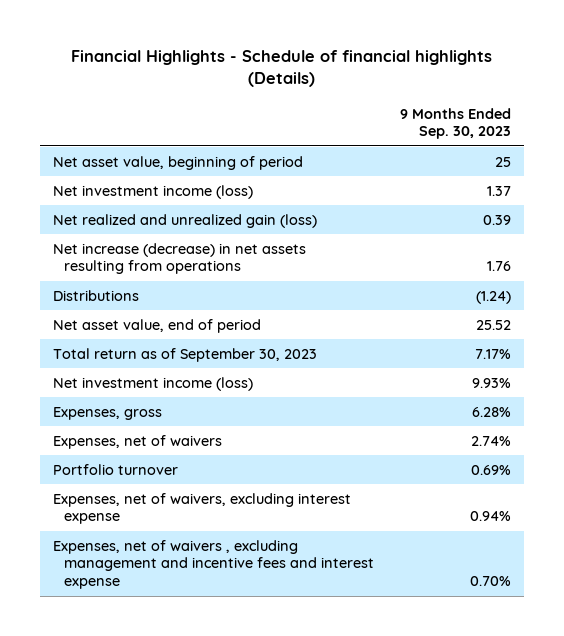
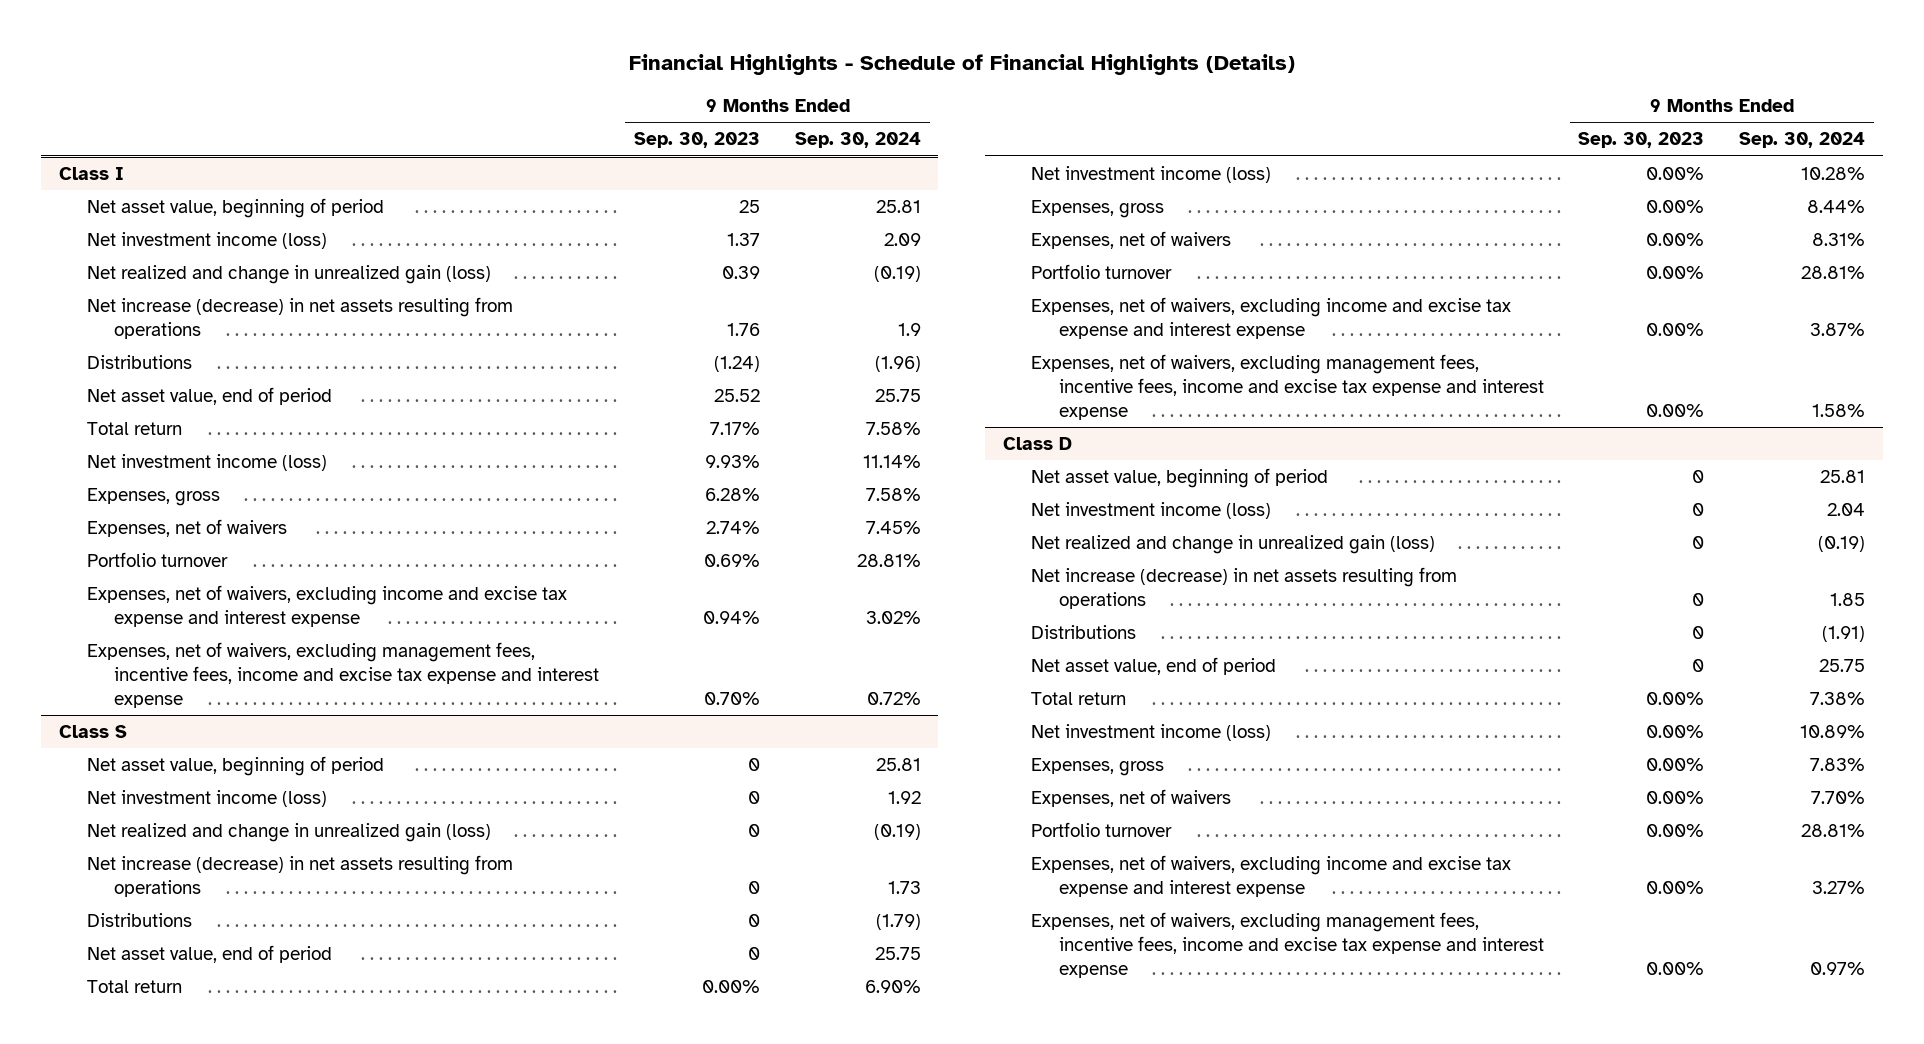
- Financial Highlights - Schedule of financial highlights (Details)
+ Financial Highlights - Schedule of Financial Highlights (Details)
- | 9 Months Ended Sep. 30, 2023
+ | 9 Months Ended Sep. 30, 2023 | 9 Months Ended Sep. 30, 2024
+ Class I
- Net realized and unrealized gain (loss) | 0.39
+ Net realized and change in unrealized gain (loss) | 0.39 | (0.19)
- Total return as of September 30, 2023 | 7.17%
+ Total return | 7.17% | 7.58%
- Expenses, net of waivers, excluding interest expense | 0.94%
- Expenses, net of waivers , excluding management and incentive fees and interest expense | 0.70%
+ Expenses, net of waivers, excluding income and excise tax expense and interest expense | 0.94% | 3.02%
+ Expenses, net of waivers, excluding management fees, incentive fees, income and excise tax expense and interest expense | 0.70% | 0.72%
+ Class S
+ Net asset value, beginning of period | 0 | 25.81
+ Net investment income (loss) | 0 | 1.92
+ Net realized and change in unrealized gain (loss) | 0 | (0.19)
+ Net increase (decrease) in net assets resulting from operations | 0 | 1.73
+ Distributions | 0 | (1.79)
+ Net asset value, end of period | 0 | 25.75
+ Total return | 0.00% | 6.90%
+ Net investment income (loss) | 0.00% | 10.28%
+ Expenses, gross | 0.00% | 8.44%
+ Expenses, net of waivers | 0.00% | 8.31%
+ Portfolio turnover | 0.00% | 28.81%
+ Expenses, net of waivers, excluding income and excise tax expense and interest expense | 0.00% | 3.87%
+ Expenses, net of waivers, excluding management fees, incentive fees, income and excise tax expense and interest expense | 0.00% | 1.58%
+ Class D
+ Net asset value, beginning of period | 0 | 25.81
+ Net investment income (loss) | 0 | 2.04
+ Net realized and change in unrealized gain (loss) | 0 | (0.19)
+ Net increase (decrease) in net assets resulting from operations | 0 | 1.85
+ Distributions | 0 | (1.91)
+ Net asset value, end of period | 0 | 25.75
+ Total return | 0.00% | 7.38%
+ Net investment income (loss) | 0.00% | 10.89%
+ Expenses, gross | 0.00% | 7.83%
+ Expenses, net of waivers | 0.00% | 7.70%
+ Portfolio turnover | 0.00% | 28.81%
+ Expenses, net of waivers, excluding income and excise tax expense and interest expense | 0.00% | 3.27%
+ Expenses, net of waivers, excluding management fees, incentive fees, income and excise tax expense and interest expense | 0.00% | 0.97%

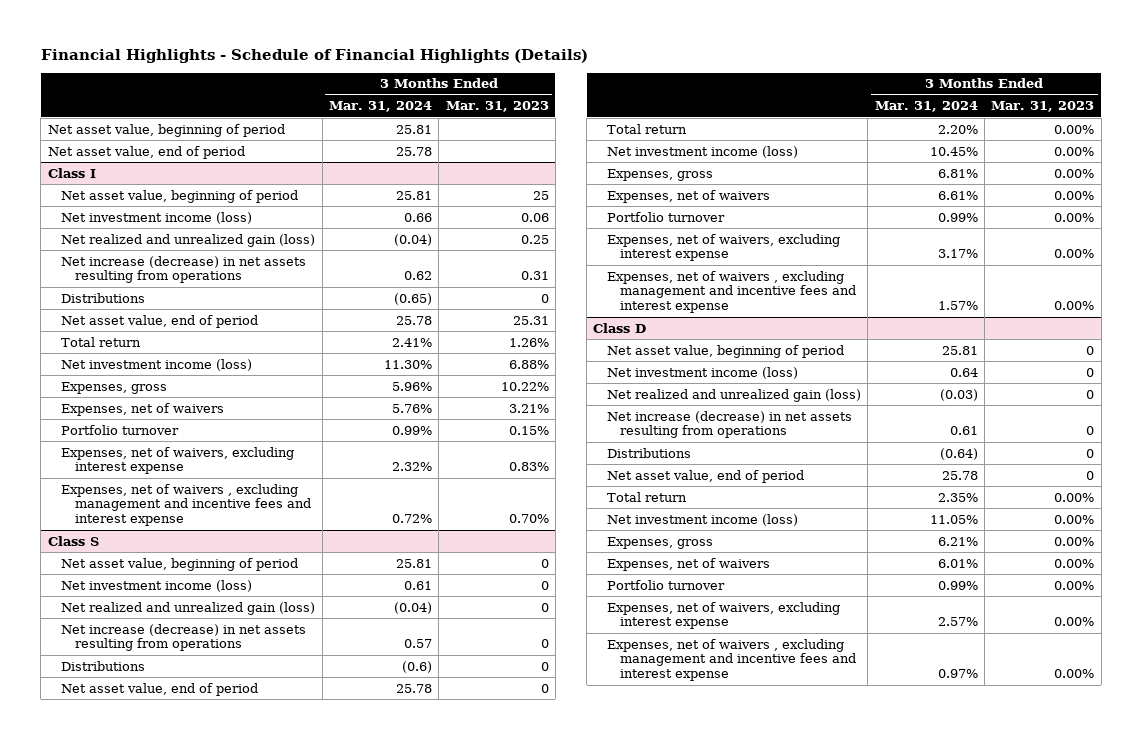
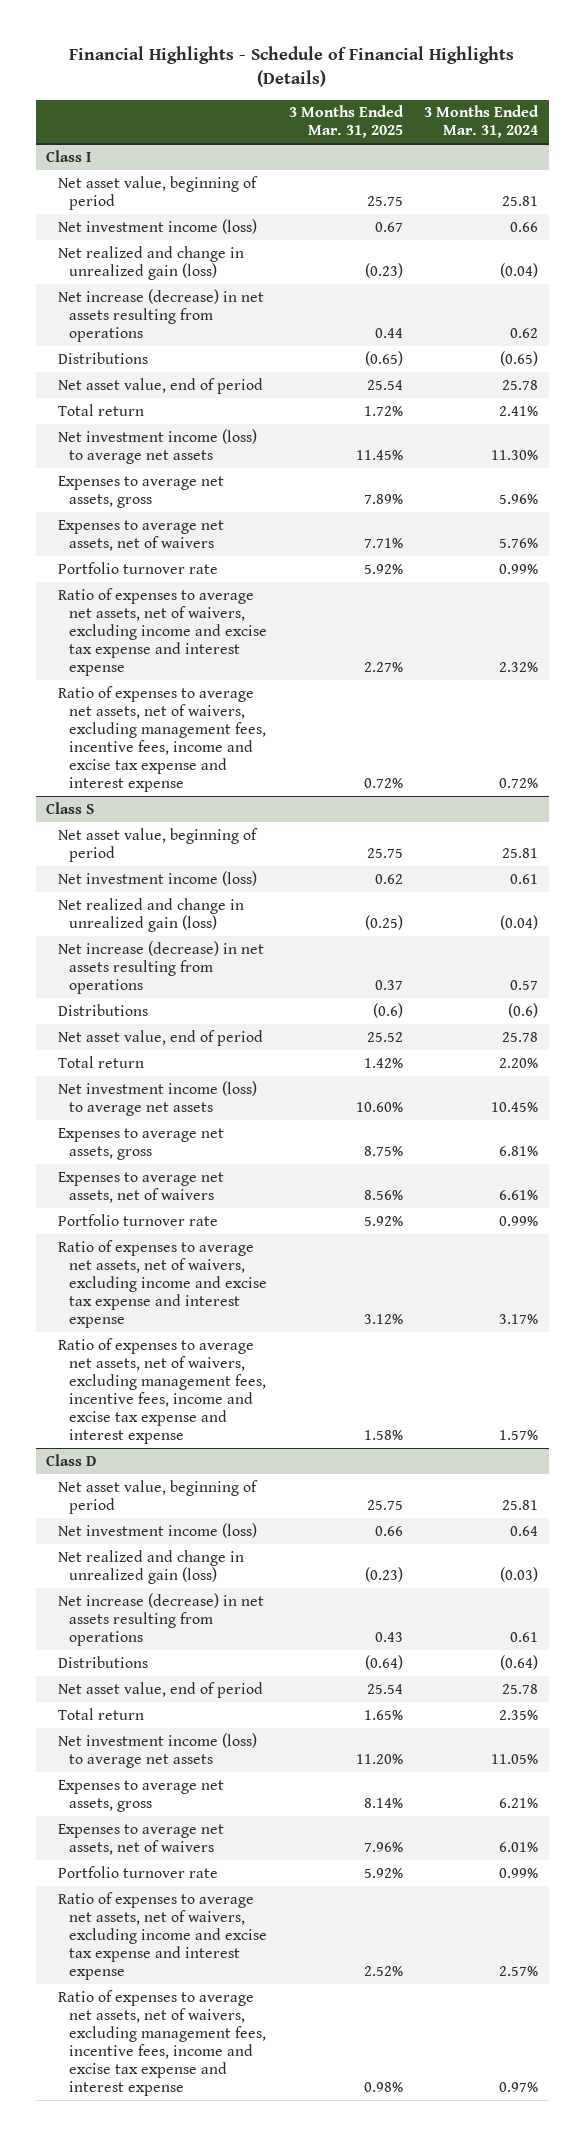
- | 3 Months Ended Mar. 31, 2024 | 3 Months Ended Mar. 31, 2023
+ | 3 Months Ended Mar. 31, 2025 | 3 Months Ended Mar. 31, 2024
- Net asset value, beginning of period | 25.81 |
- Net asset value, end of period | 25.78 |
@ Class I
- Net realized and unrealized gain (loss) | (0.04) | 0.25
+ Net realized and change in unrealized gain (loss) | (0.23) | (0.04)
- Net investment income (loss) | 11.30% | 6.88%
- Expenses, gross | 5.96% | 10.22%
- Expenses, net of waivers | 5.76% | 3.21%
- Portfolio turnover | 0.99% | 0.15%
- Expenses, net of waivers, excluding interest expense | 2.32% | 0.83%
- Expenses, net of waivers , excluding management and incentive fees and interest expense | 0.72% | 0.70%
+ Net investment income (loss) to average net assets | 11.45% | 11.30%
+ Expenses to average net assets, gross | 7.89% | 5.96%
+ Expenses to average net assets, net of waivers | 7.71% | 5.76%
+ Portfolio turnover rate | 5.92% | 0.99%
+ Ratio of expenses to average net assets, net of waivers, excluding income and excise tax expense and interest expense | 2.27% | 2.32%
+ Ratio of expenses to average net assets, net of waivers, excluding management fees, incentive fees, income and excise tax expense and interest expense | 0.72% | 0.72%
@ Class S
- Net realized and unrealized gain (loss) | (0.04) | 0
+ Net realized and change in unrealized gain (loss) | (0.25) | (0.04)
- Net investment income (loss) | 10.45% | 0.00%
- Expenses, gross | 6.81% | 0.00%
- Expenses, net of waivers | 6.61% | 0.00%
- Portfolio turnover | 0.99% | 0.00%
- Expenses, net of waivers, excluding interest expense | 3.17% | 0.00%
- Expenses, net of waivers , excluding management and incentive fees and interest expense | 1.57% | 0.00%
+ Net investment income (loss) to average net assets | 10.60% | 10.45%
+ Expenses to average net assets, gross | 8.75% | 6.81%
+ Expenses to average net assets, net of waivers | 8.56% | 6.61%
+ Portfolio turnover rate | 5.92% | 0.99%
+ Ratio of expenses to average net assets, net of waivers, excluding income and excise tax expense and interest expense | 3.12% | 3.17%
+ Ratio of expenses to average net assets, net of waivers, excluding management fees, incentive fees, income and excise tax expense and interest expense | 1.58% | 1.57%
@ Class D
- Net realized and unrealized gain (loss) | (0.03) | 0
+ Net realized and change in unrealized gain (loss) | (0.23) | (0.03)
- Net investment income (loss) | 11.05% | 0.00%
- Expenses, gross | 6.21% | 0.00%
- Expenses, net of waivers | 6.01% | 0.00%
- Portfolio turnover | 0.99% | 0.00%
- Expenses, net of waivers, excluding interest expense | 2.57% | 0.00%
- Expenses, net of waivers , excluding management and incentive fees and interest expense | 0.97% | 0.00%
+ Net investment income (loss) to average net assets | 11.20% | 11.05%
+ Expenses to average net assets, gross | 8.14% | 6.21%
+ Expenses to average net assets, net of waivers | 7.96% | 6.01%
+ Portfolio turnover rate | 5.92% | 0.99%
+ Ratio of expenses to average net assets, net of waivers, excluding income and excise tax expense and interest expense | 2.52% | 2.57%
+ Ratio of expenses to average net assets, net of waivers, excluding management fees, incentive fees, income and excise tax expense and interest expense | 0.98% | 0.97%

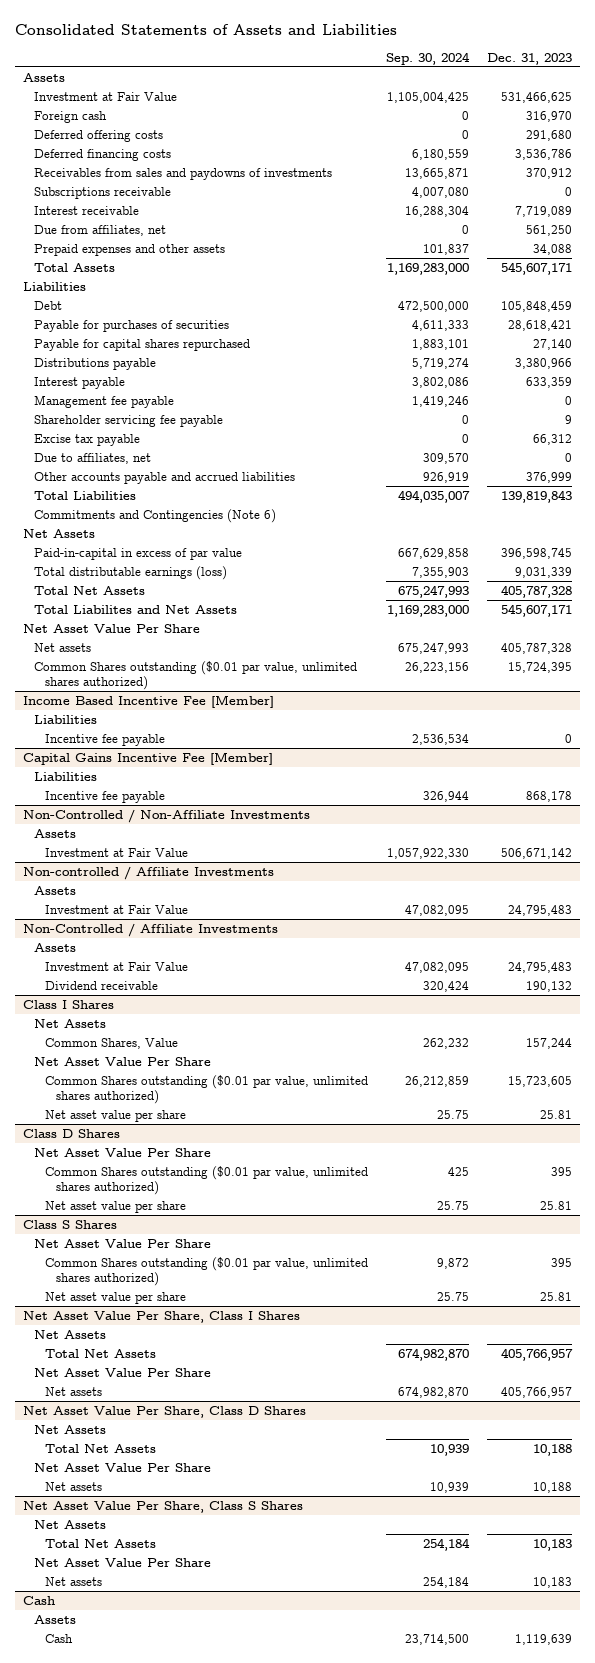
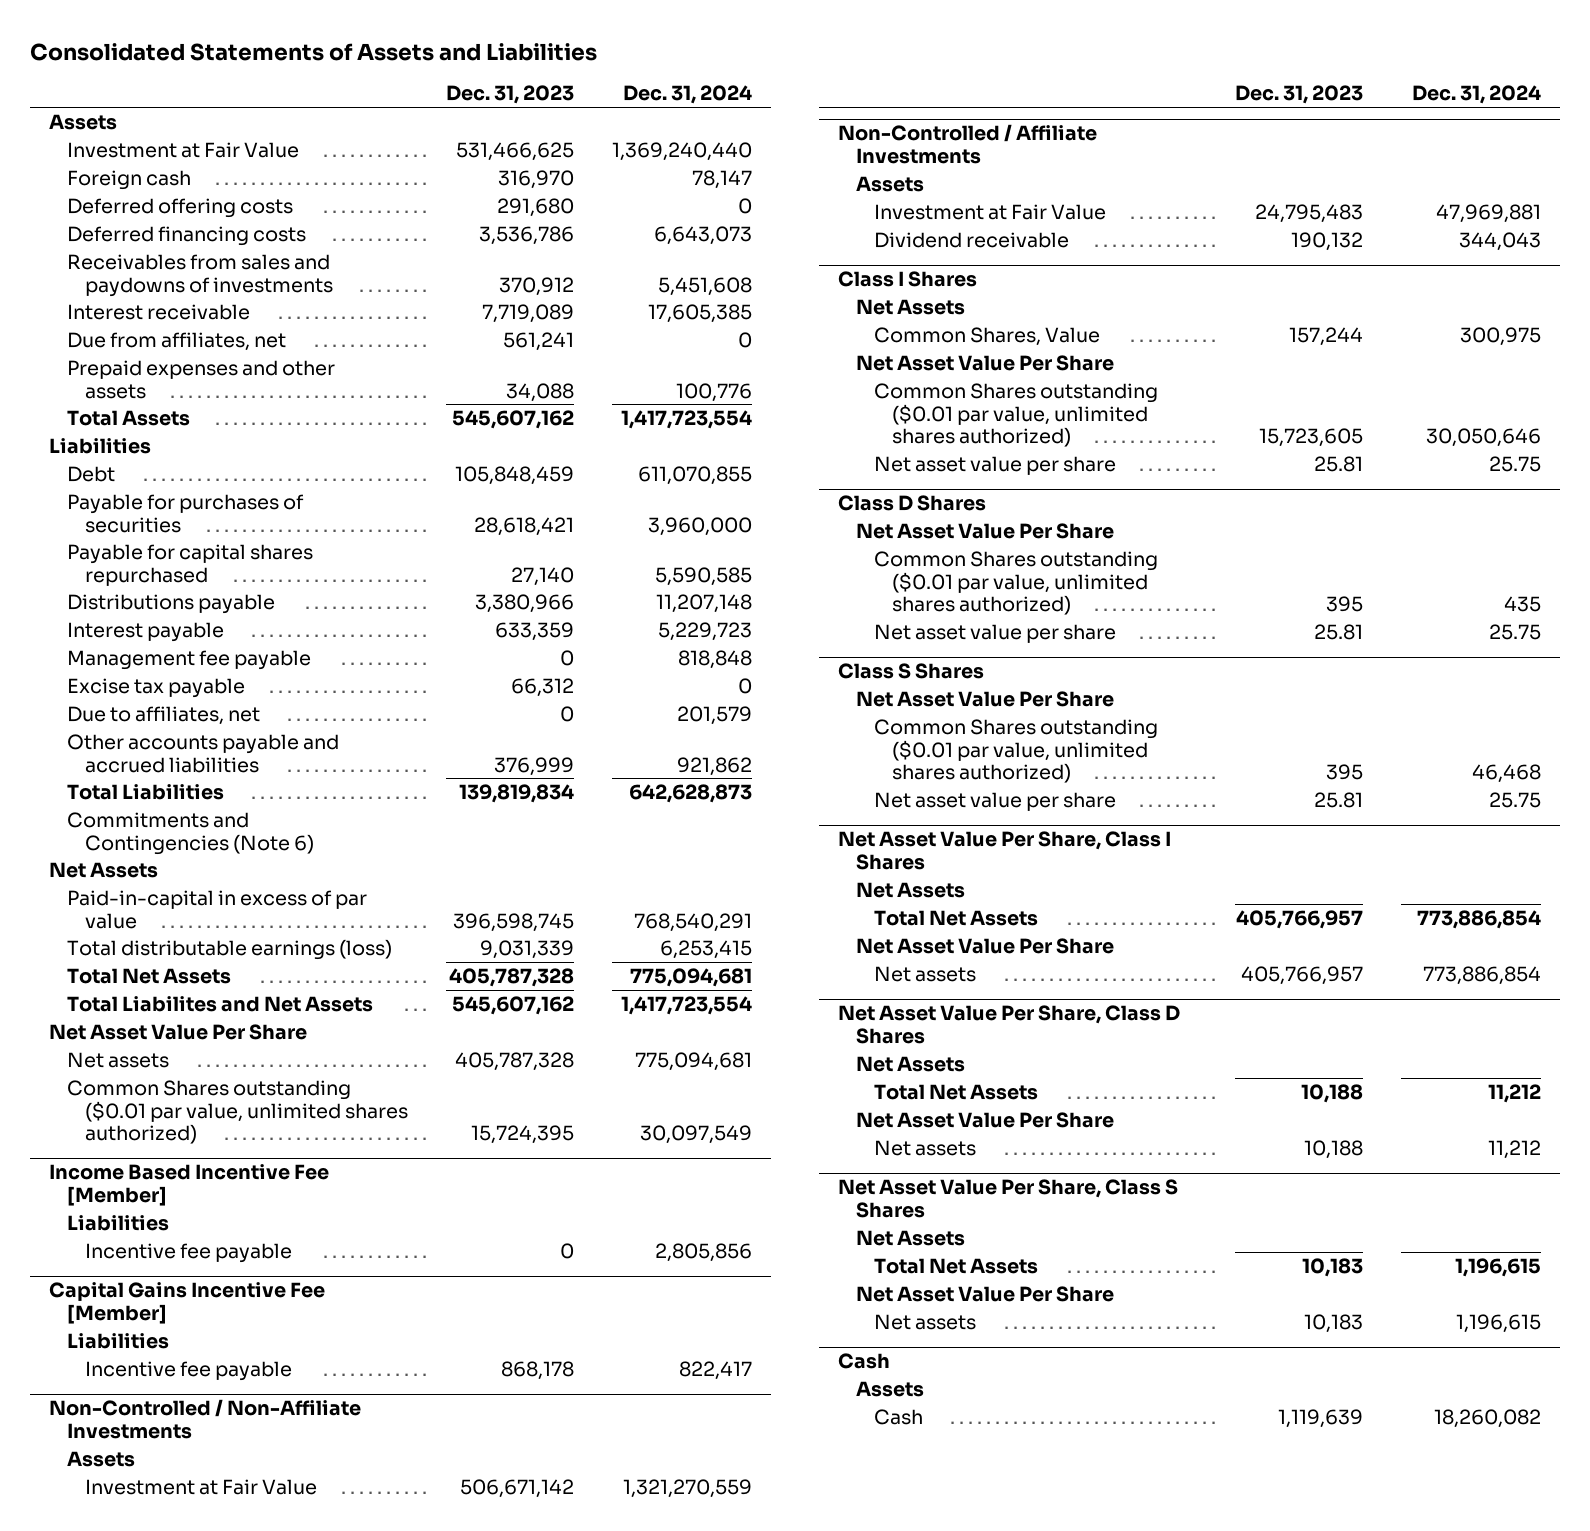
- | Sep. 30, 2024 | Dec. 31, 2023
+ | Dec. 31, 2023 | Dec. 31, 2024
- Subscriptions receivable | 4,007,080 | 0
- Due from affiliates, net | 0 | 561,250
+ Due from affiliates, net | 561,241 | 0
- Total Assets | 1,169,283,000 | 545,607,171
+ Total Assets | 545,607,162 | 1,417,723,554
- Shareholder servicing fee payable | 0 | 9
- Total Liabilities | 494,035,007 | 139,819,843
+ Total Liabilities | 139,819,834 | 642,628,873
- Total Liabilites and Net Assets | 1,169,283,000 | 545,607,171
+ Total Liabilites and Net Assets | 545,607,162 | 1,417,723,554
- Non-controlled / Affiliate Investments
- Assets
- Investment at Fair Value | 47,082,095 | 24,795,483

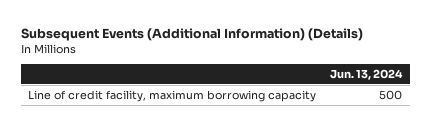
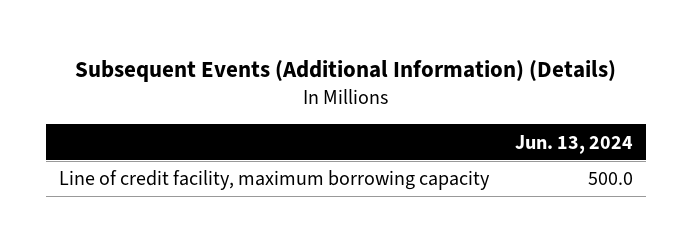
- Line of credit facility, maximum borrowing capacity | 500
+ Line of credit facility, maximum borrowing capacity | 500.0

